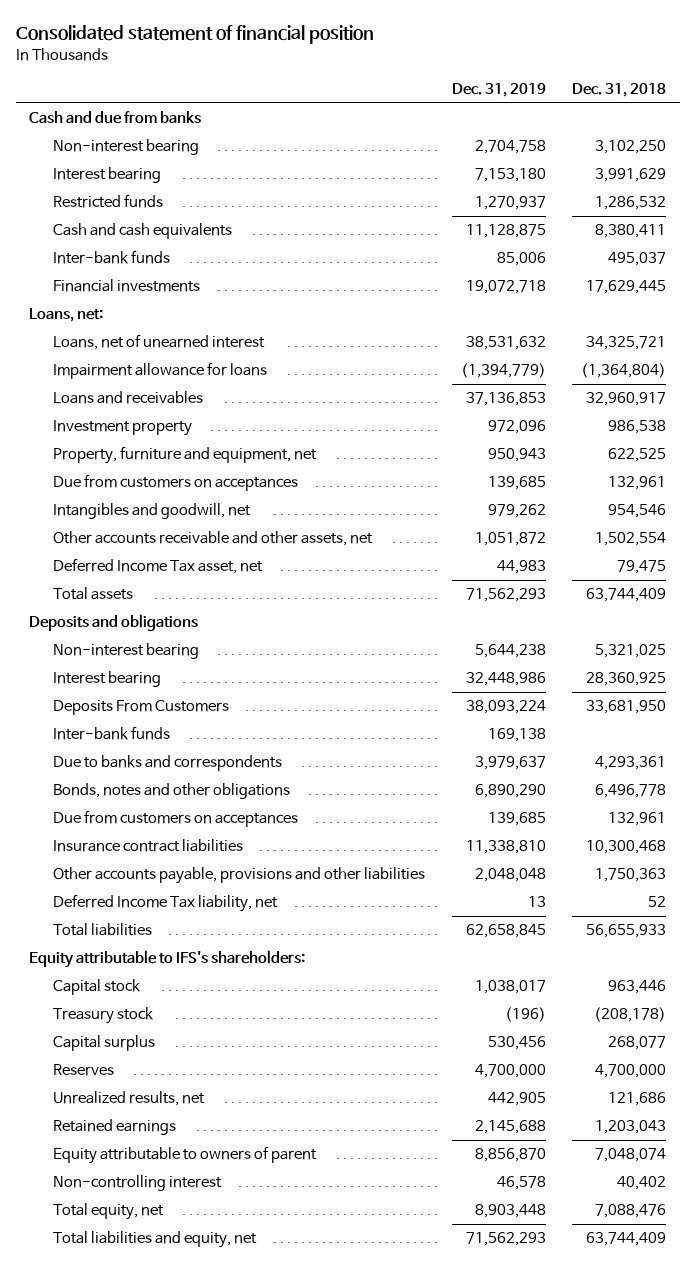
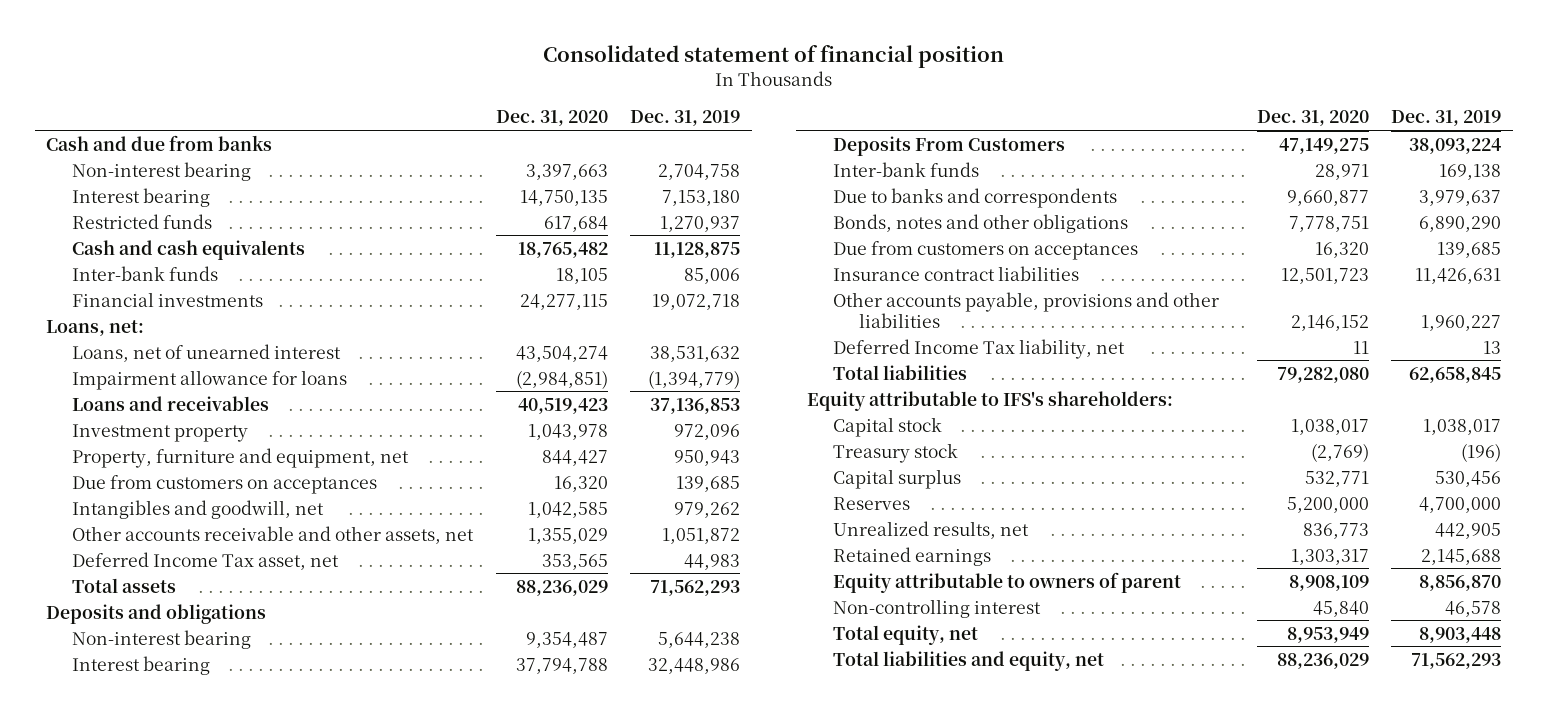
- | Dec. 31, 2019 | Dec. 31, 2018
+ | Dec. 31, 2020 | Dec. 31, 2019
- Insurance contract liabilities | 11,338,810 | 10,300,468
- Other accounts payable, provisions and other liabilities | 2,048,048 | 1,750,363
+ Insurance contract liabilities | 12,501,723 | 11,426,631
+ Other accounts payable, provisions and other liabilities | 2,146,152 | 1,960,227

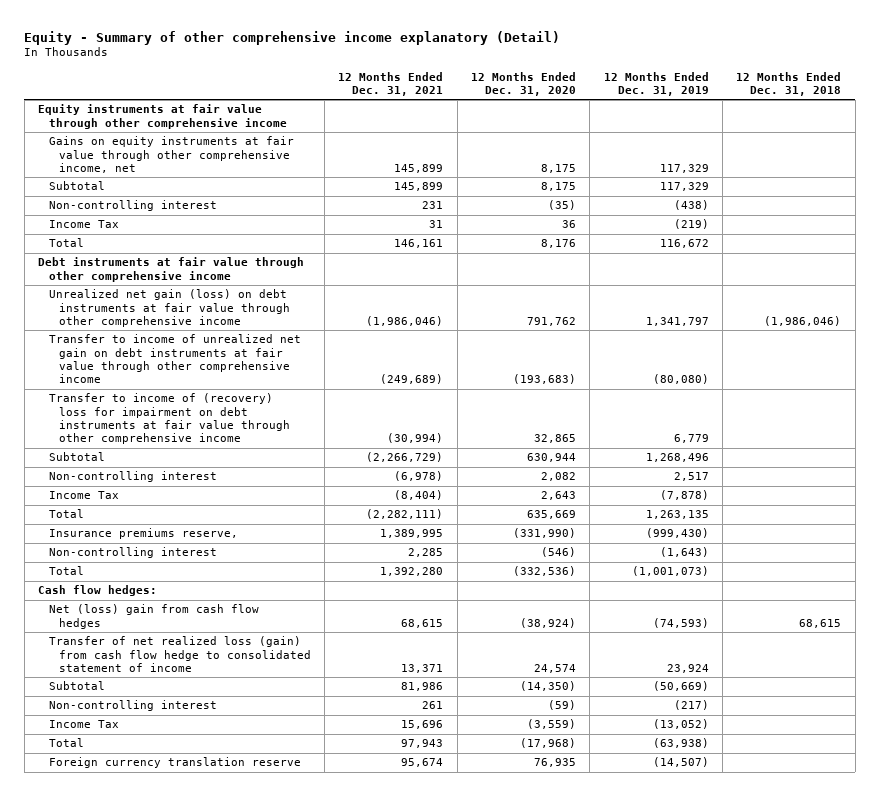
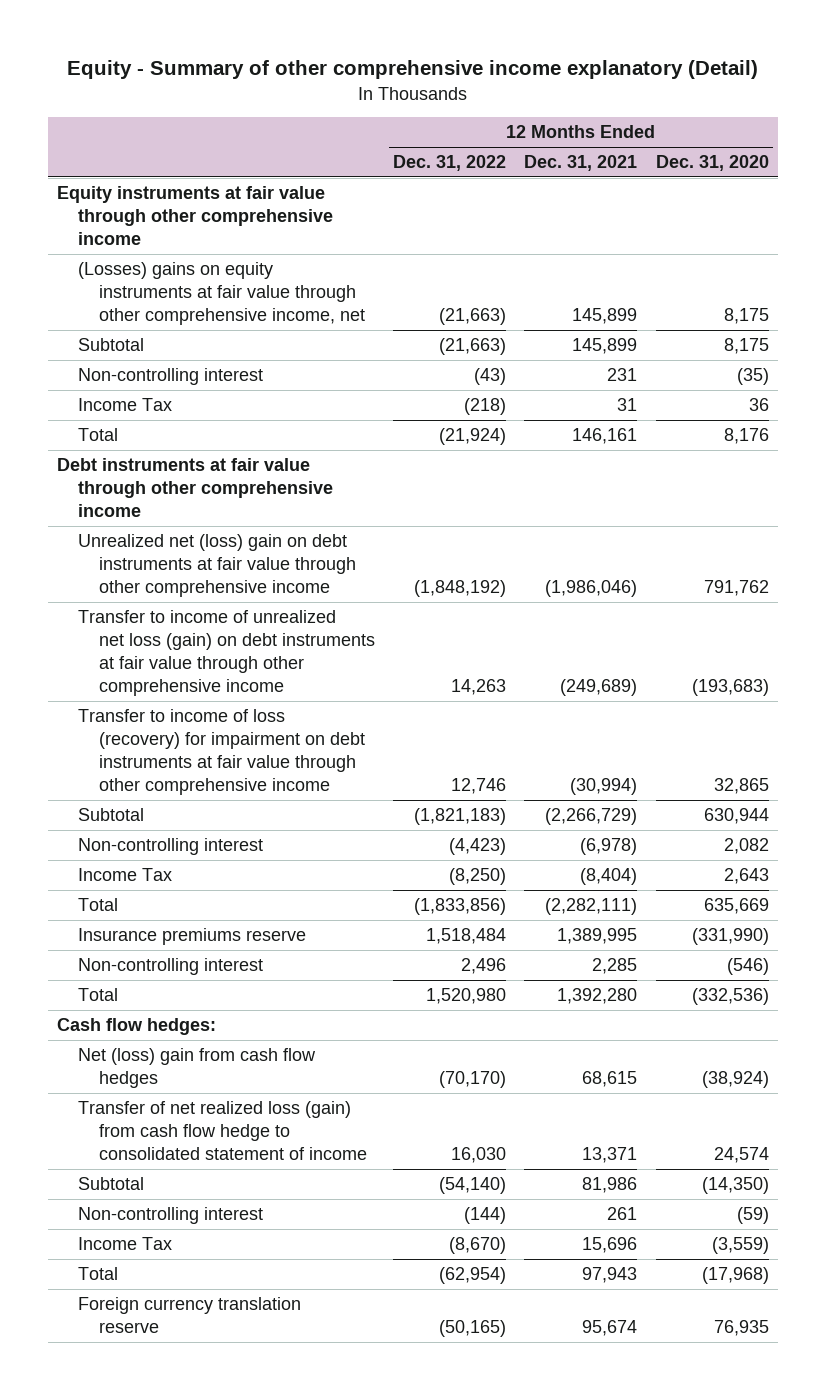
- | 12 Months Ended Dec. 31, 2021 | 12 Months Ended Dec. 31, 2020 | 12 Months Ended Dec. 31, 2019 | 12 Months Ended Dec. 31, 2018
+ | 12 Months Ended Dec. 31, 2022 | 12 Months Ended Dec. 31, 2021 | 12 Months Ended Dec. 31, 2020
- Gains on equity instruments at fair value through other comprehensive income, net | 145,899 | 8,175 | 117,329 |
+ (Losses) gains on equity instruments at fair value through other comprehensive income, net | (21,663) | 145,899 | 8,175
- Unrealized net gain (loss) on debt instruments at fair value through other comprehensive income | (1,986,046) | 791,762 | 1,341,797 | (1,986,046)
- Transfer to income of unrealized net gain on debt instruments at fair value through other comprehensive income | (249,689) | (193,683) | (80,080) |
- Transfer to income of (recovery) loss for impairment on debt instruments at fair value through other comprehensive income | (30,994) | 32,865 | 6,779 |
+ Unrealized net (loss) gain on debt instruments at fair value through other comprehensive income | (1,848,192) | (1,986,046) | 791,762
+ Transfer to income of unrealized net loss (gain) on debt instruments at fair value through other comprehensive income | 14,263 | (249,689) | (193,683)
+ Transfer to income of loss (recovery) for impairment on debt instruments at fair value through other comprehensive income | 12,746 | (30,994) | 32,865
- Insurance premiums reserve, | 1,389,995 | (331,990) | (999,430) |
+ Insurance premiums reserve | 1,518,484 | 1,389,995 | (331,990)

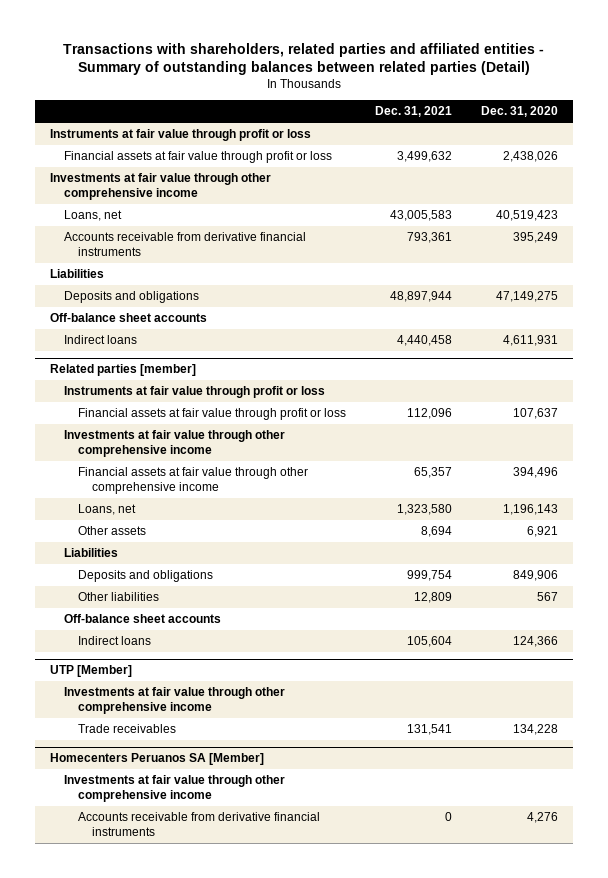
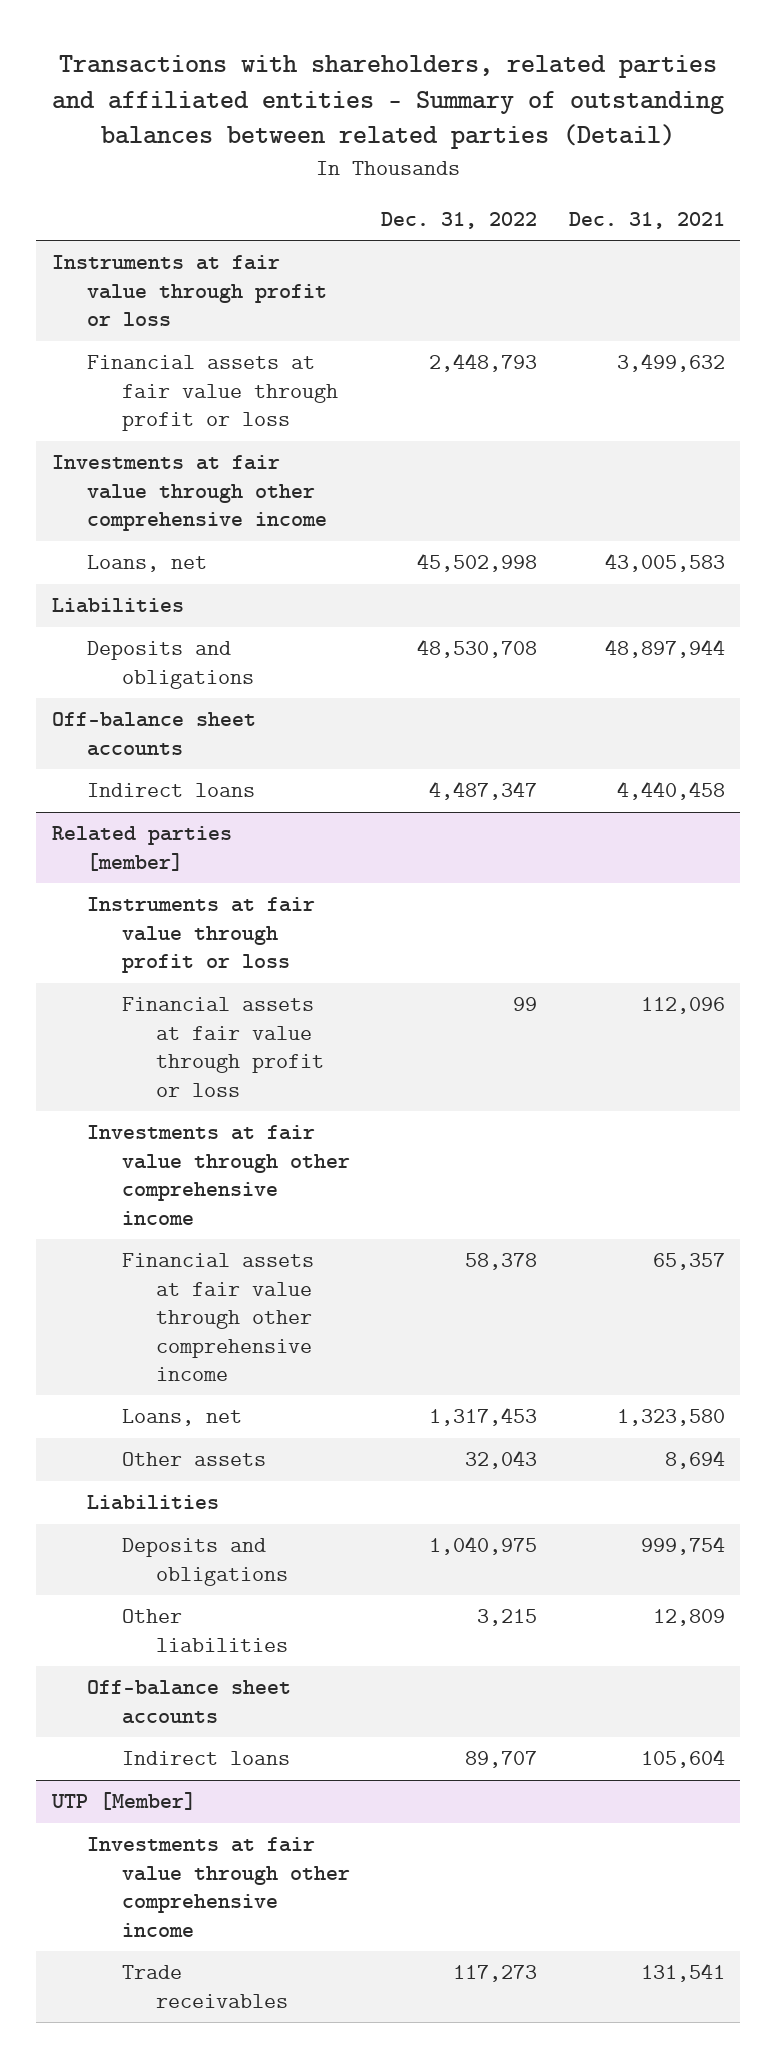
- | Dec. 31, 2021 | Dec. 31, 2020
+ | Dec. 31, 2022 | Dec. 31, 2021
- Accounts receivable from derivative financial instruments | 793,361 | 395,249
- Homecenters Peruanos SA [Member]
- Investments at fair value through other comprehensive income
- Accounts receivable from derivative financial instruments | 0 | 4,276

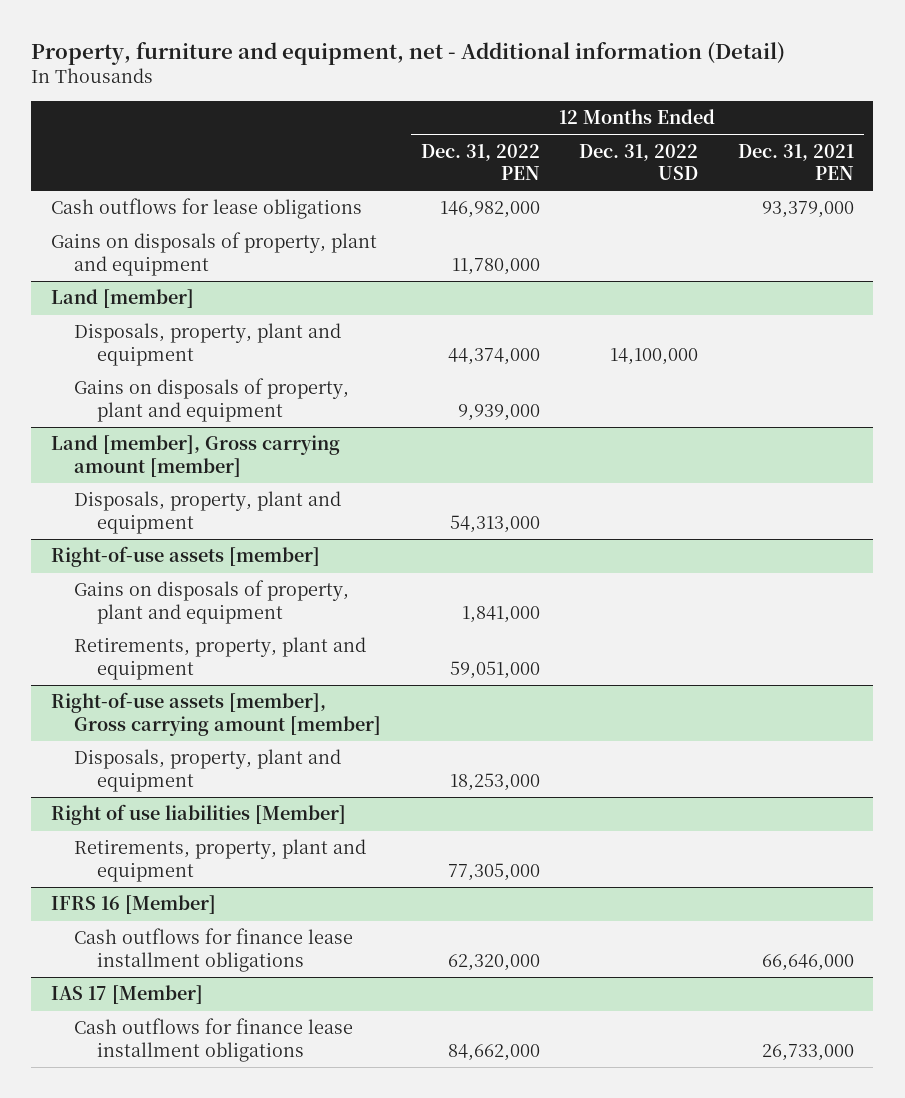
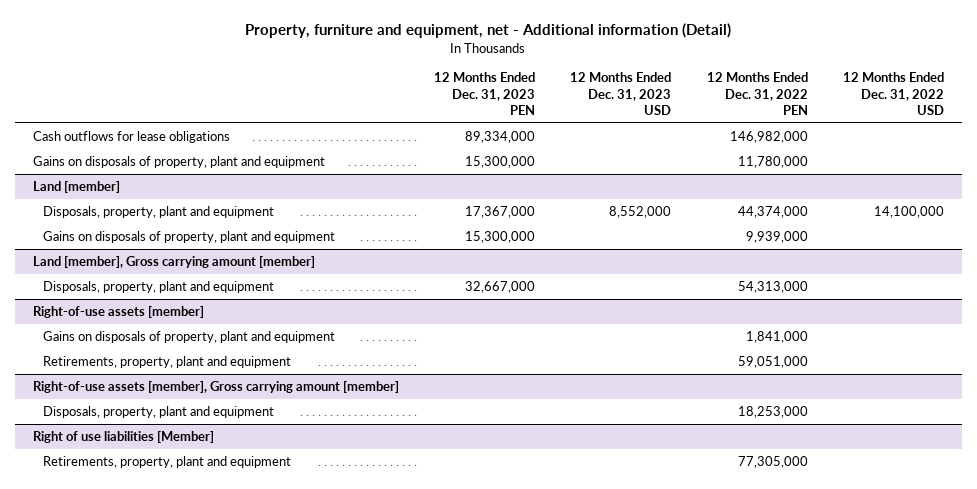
- | 12 Months Ended Dec. 31, 2022 PEN | 12 Months Ended Dec. 31, 2022 USD | 12 Months Ended Dec. 31, 2021 PEN
+ | 12 Months Ended Dec. 31, 2023 PEN | 12 Months Ended Dec. 31, 2023 USD | 12 Months Ended Dec. 31, 2022 PEN | 12 Months Ended Dec. 31, 2022 USD
- IFRS 16 [Member]
- Cash outflows for finance lease installment obligations | 62,320,000 | | 66,646,000
- IAS 17 [Member]
- Cash outflows for finance lease installment obligations | 84,662,000 | | 26,733,000

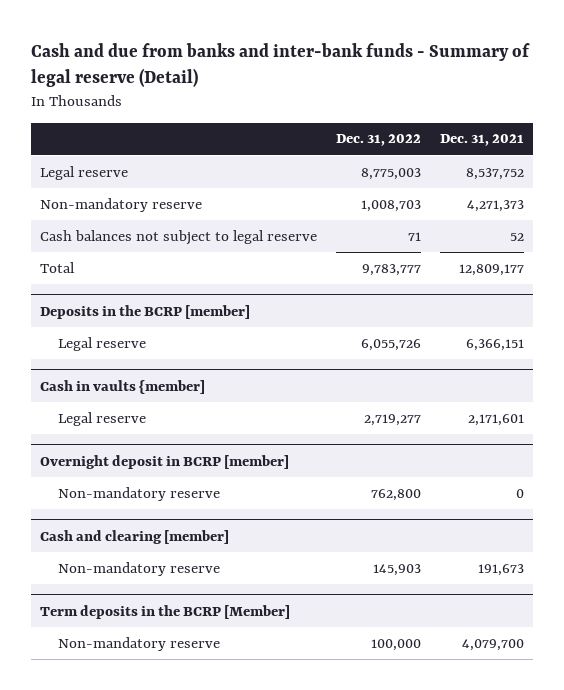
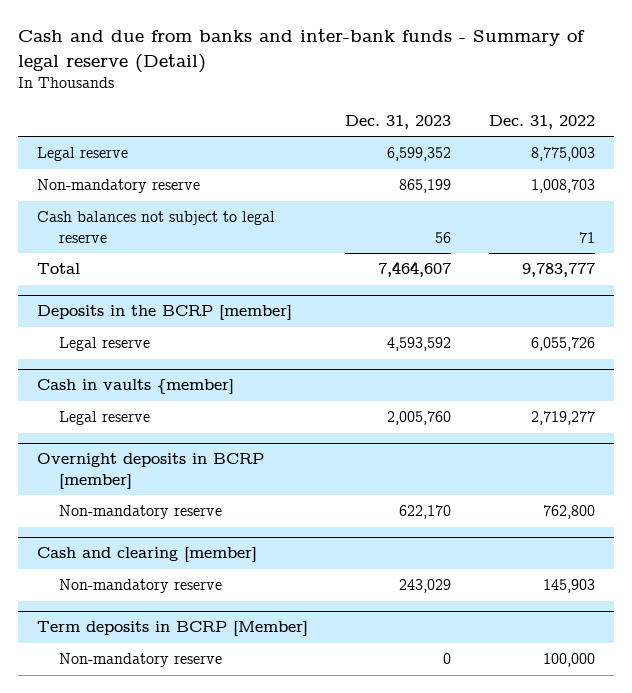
- | Dec. 31, 2022 | Dec. 31, 2021
+ | Dec. 31, 2023 | Dec. 31, 2022
- Overnight deposit in BCRP [member]
+ Overnight deposits in BCRP [member]
- Term deposits in the BCRP [Member]
+ Term deposits in BCRP [Member]

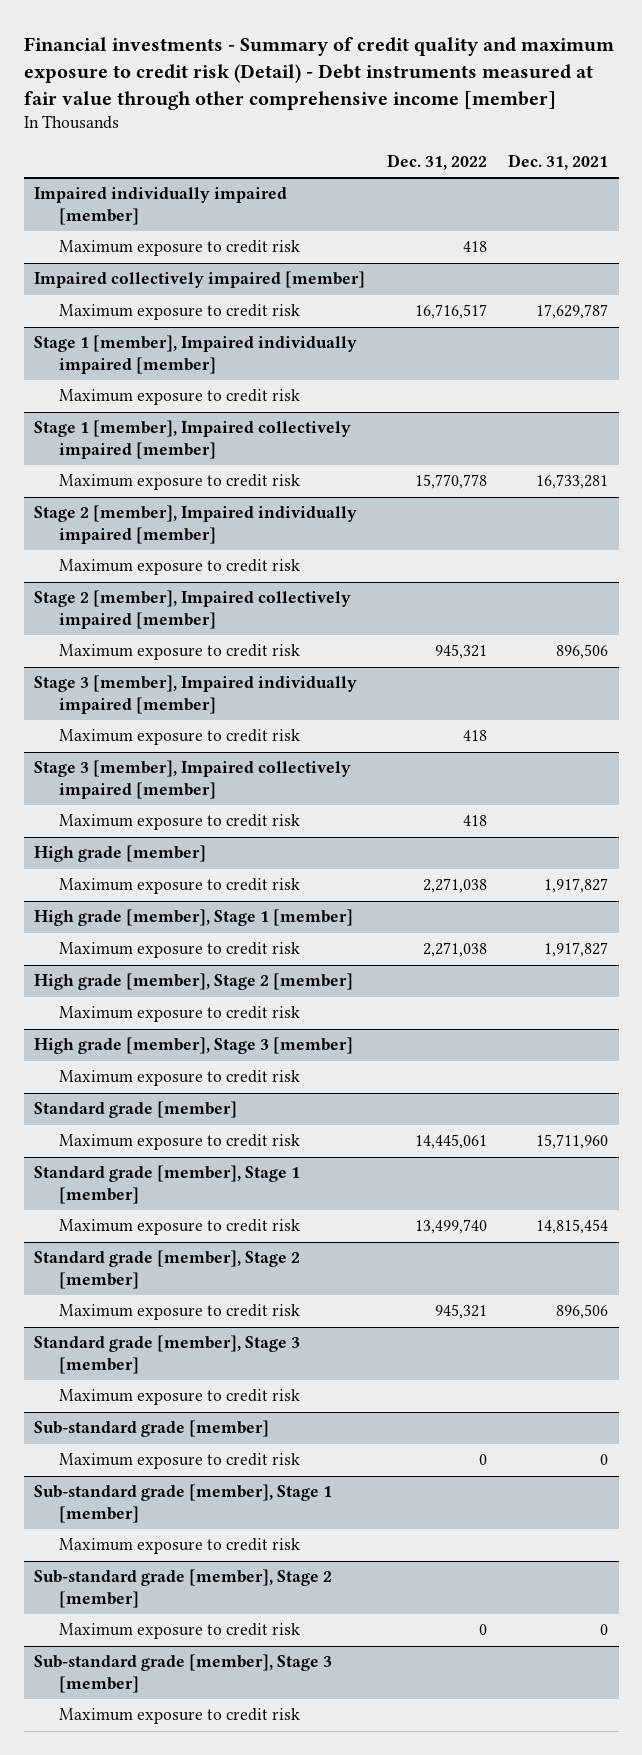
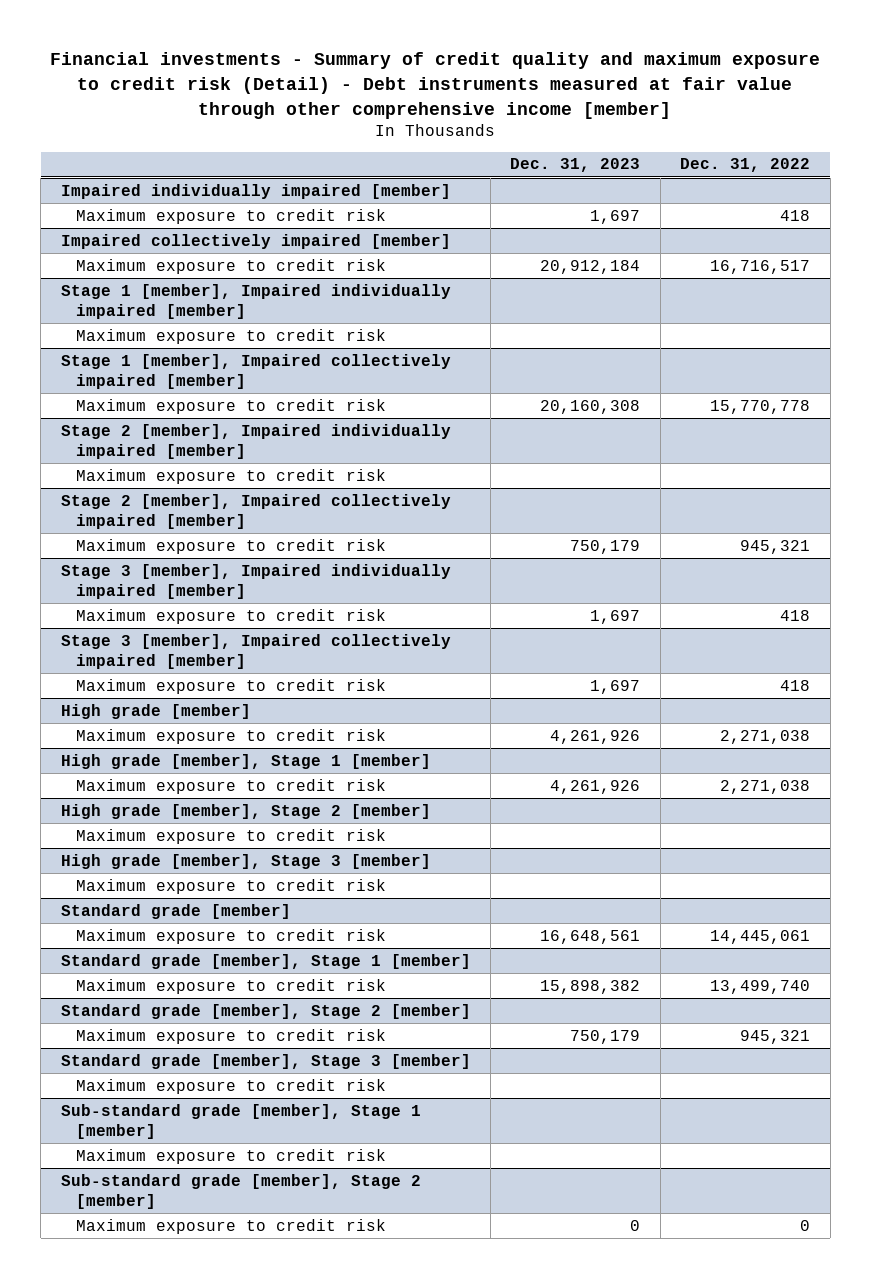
- | Dec. 31, 2022 | Dec. 31, 2021
+ | Dec. 31, 2023 | Dec. 31, 2022
- Sub-standard grade [member]
- Maximum exposure to credit risk | 0 | 0
- Sub-standard grade [member], Stage 3 [member]
- Maximum exposure to credit risk

